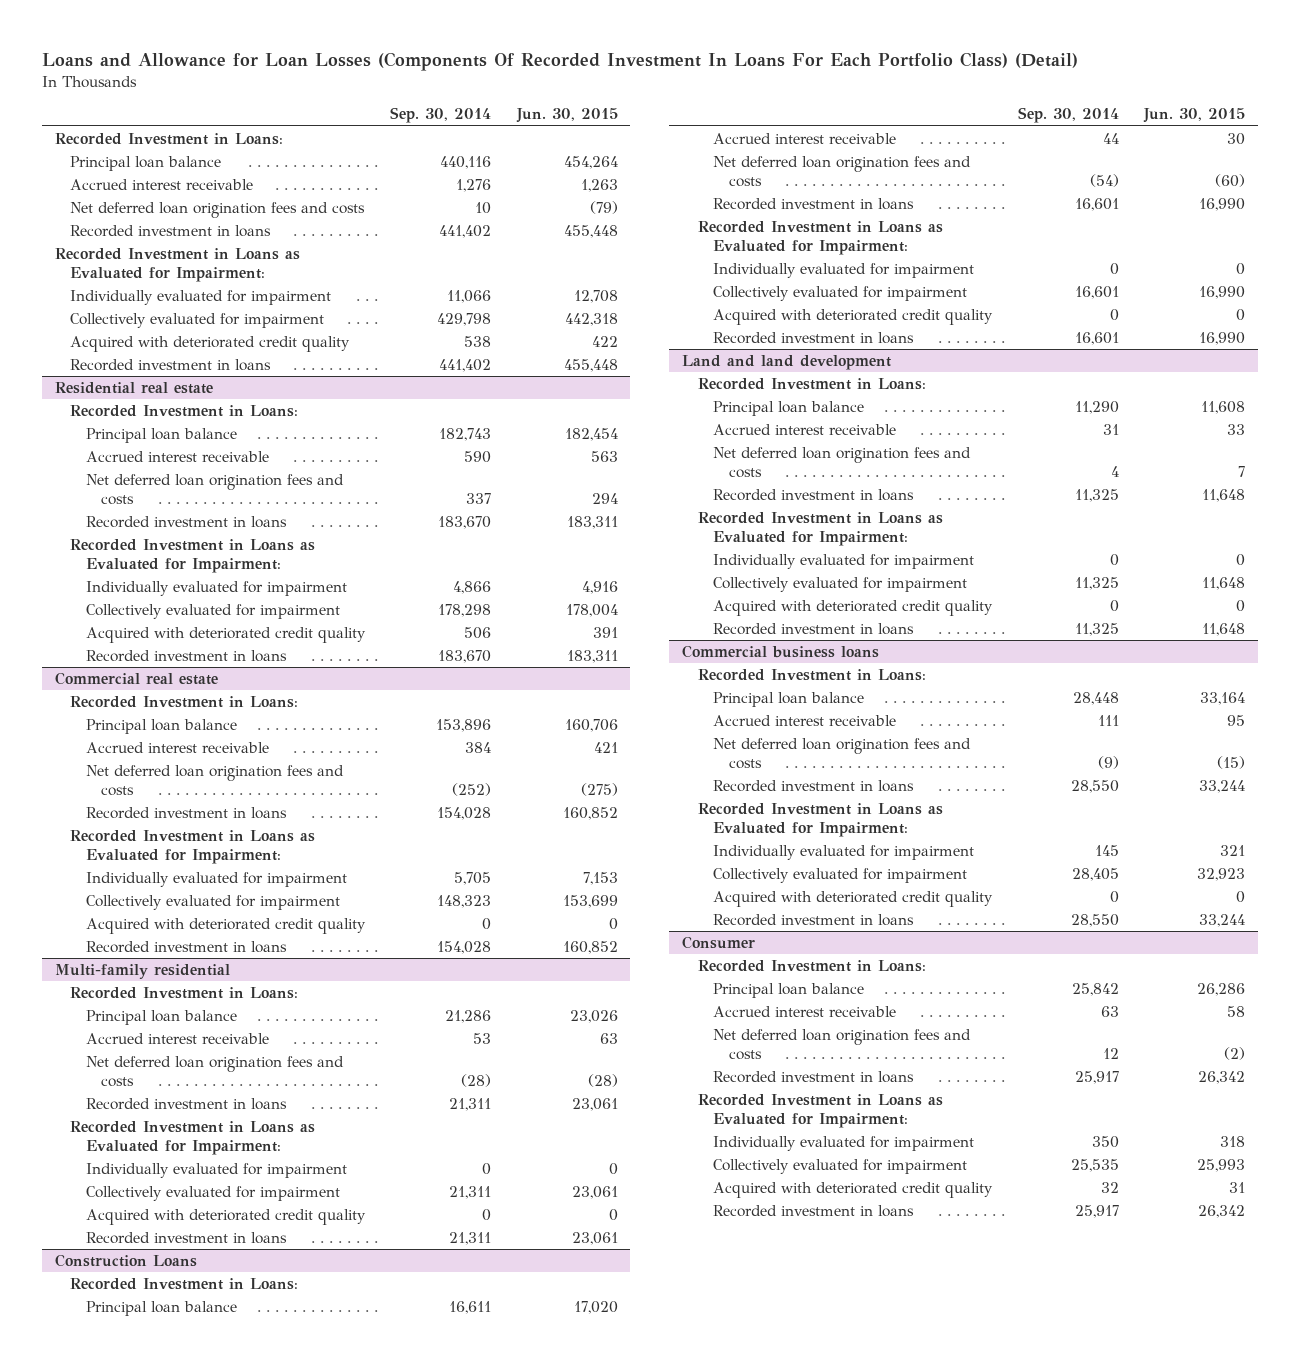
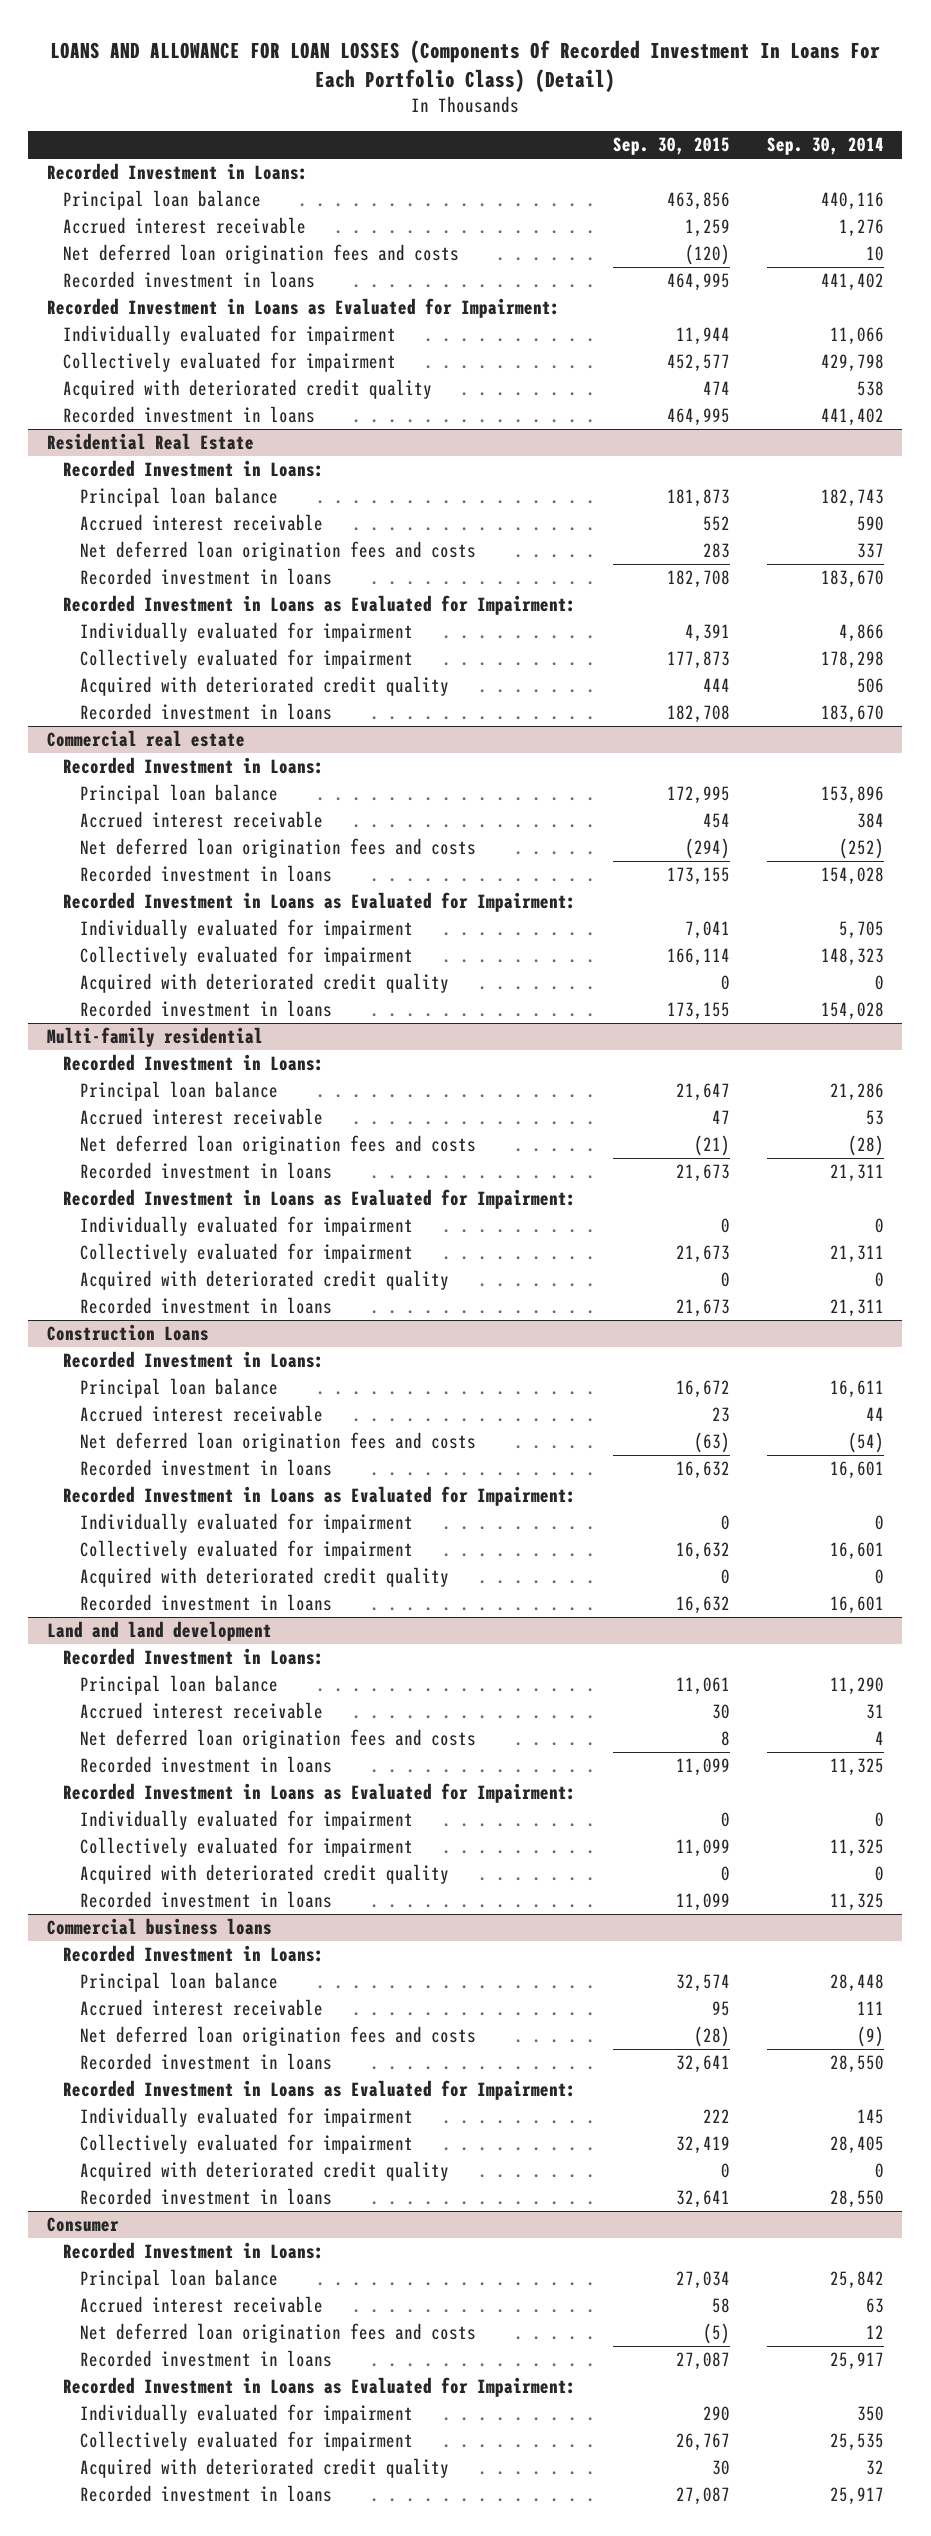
- Loans and Allowance for Loan Losses (Components Of Recorded Investment In Loans For Each Portfolio Class) (Detail)
+ LOANS AND ALLOWANCE FOR LOAN LOSSES (Components Of Recorded Investment In Loans For Each Portfolio Class) (Detail)
- | Sep. 30, 2014 | Jun. 30, 2015
+ | Sep. 30, 2015 | Sep. 30, 2014
- Residential real estate
+ Residential Real Estate

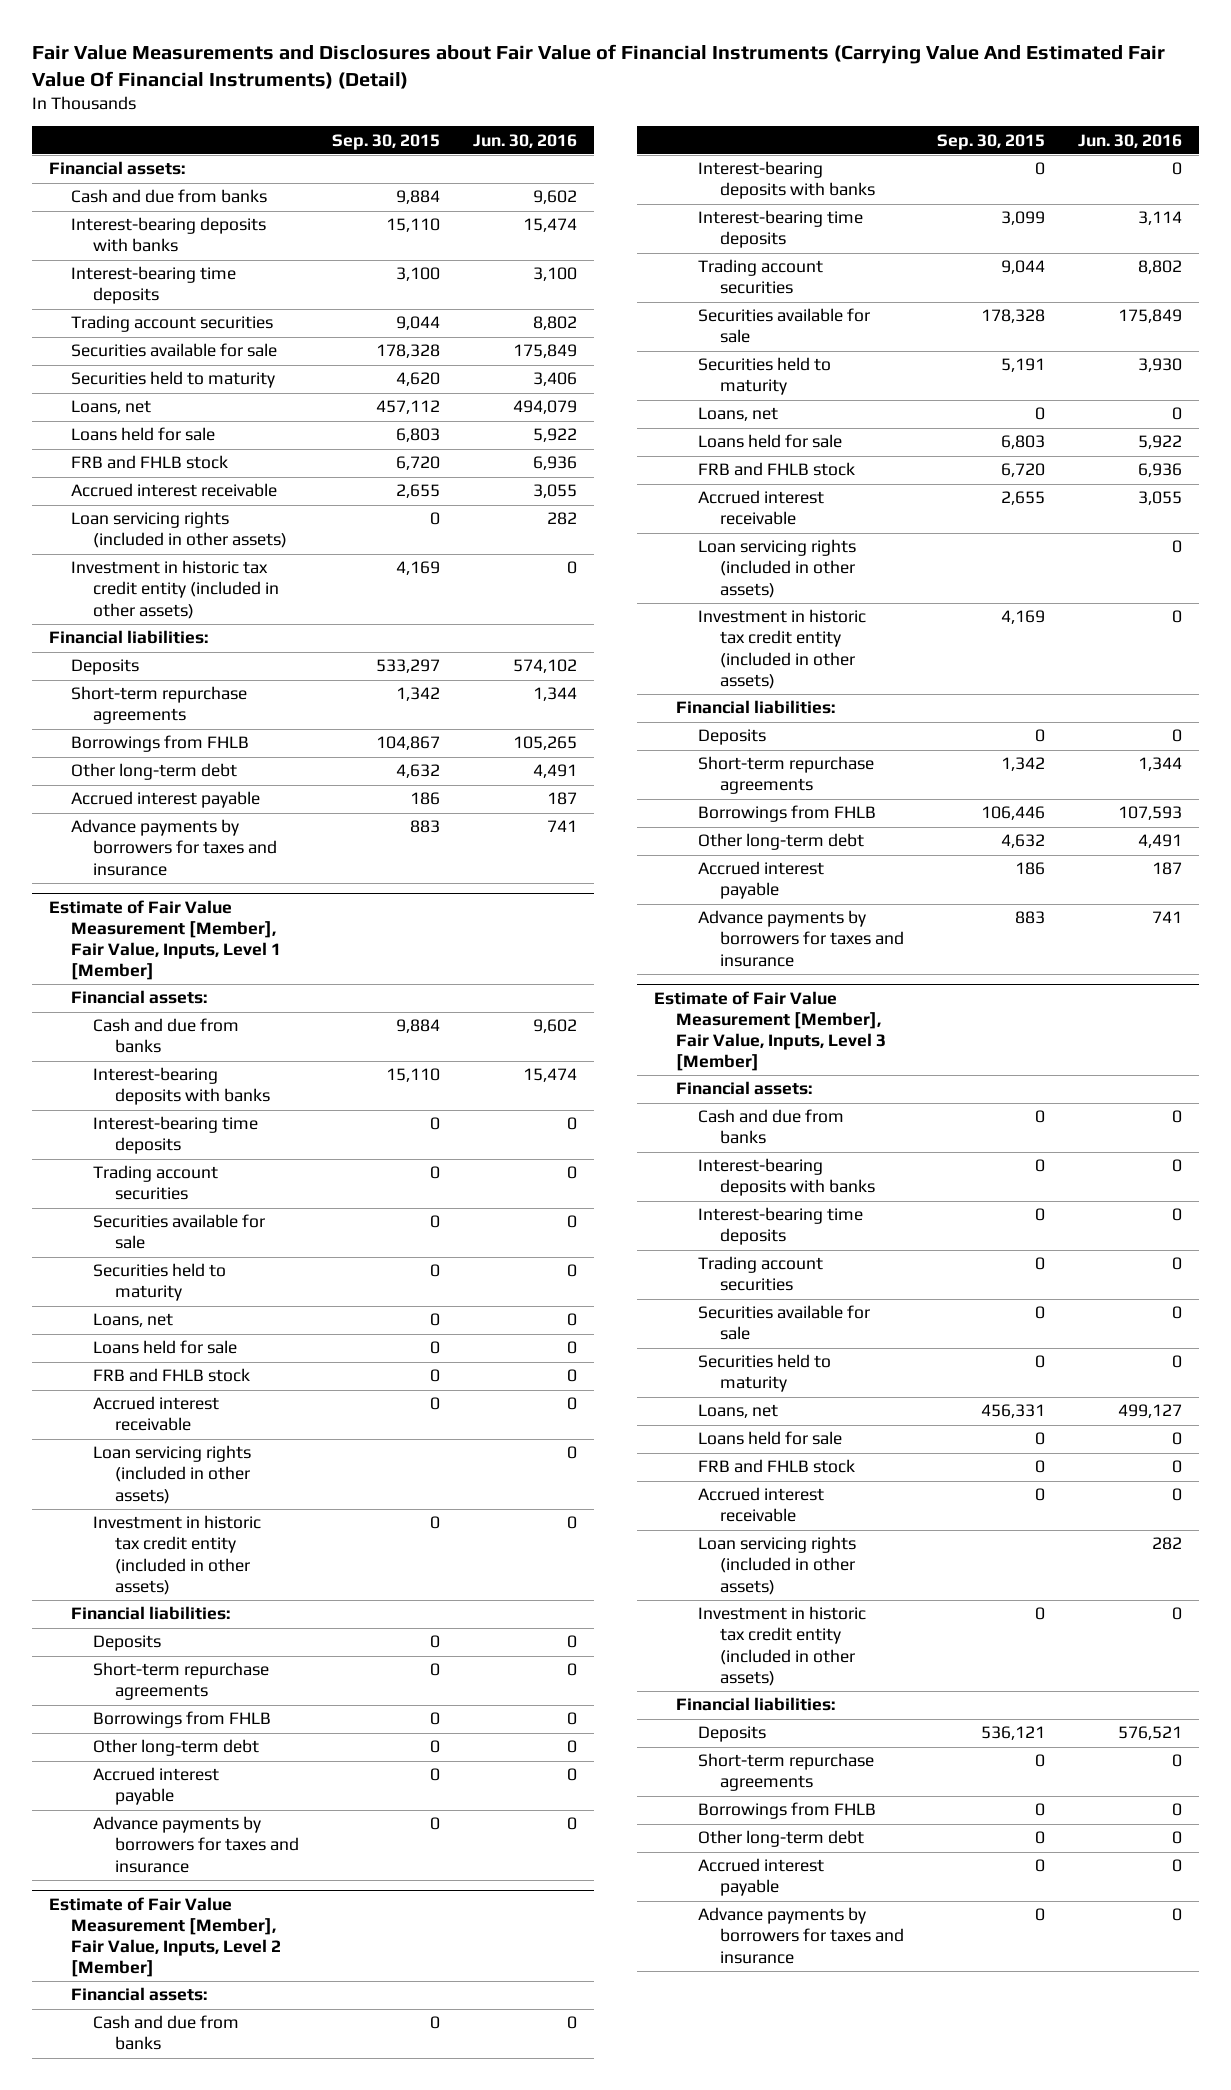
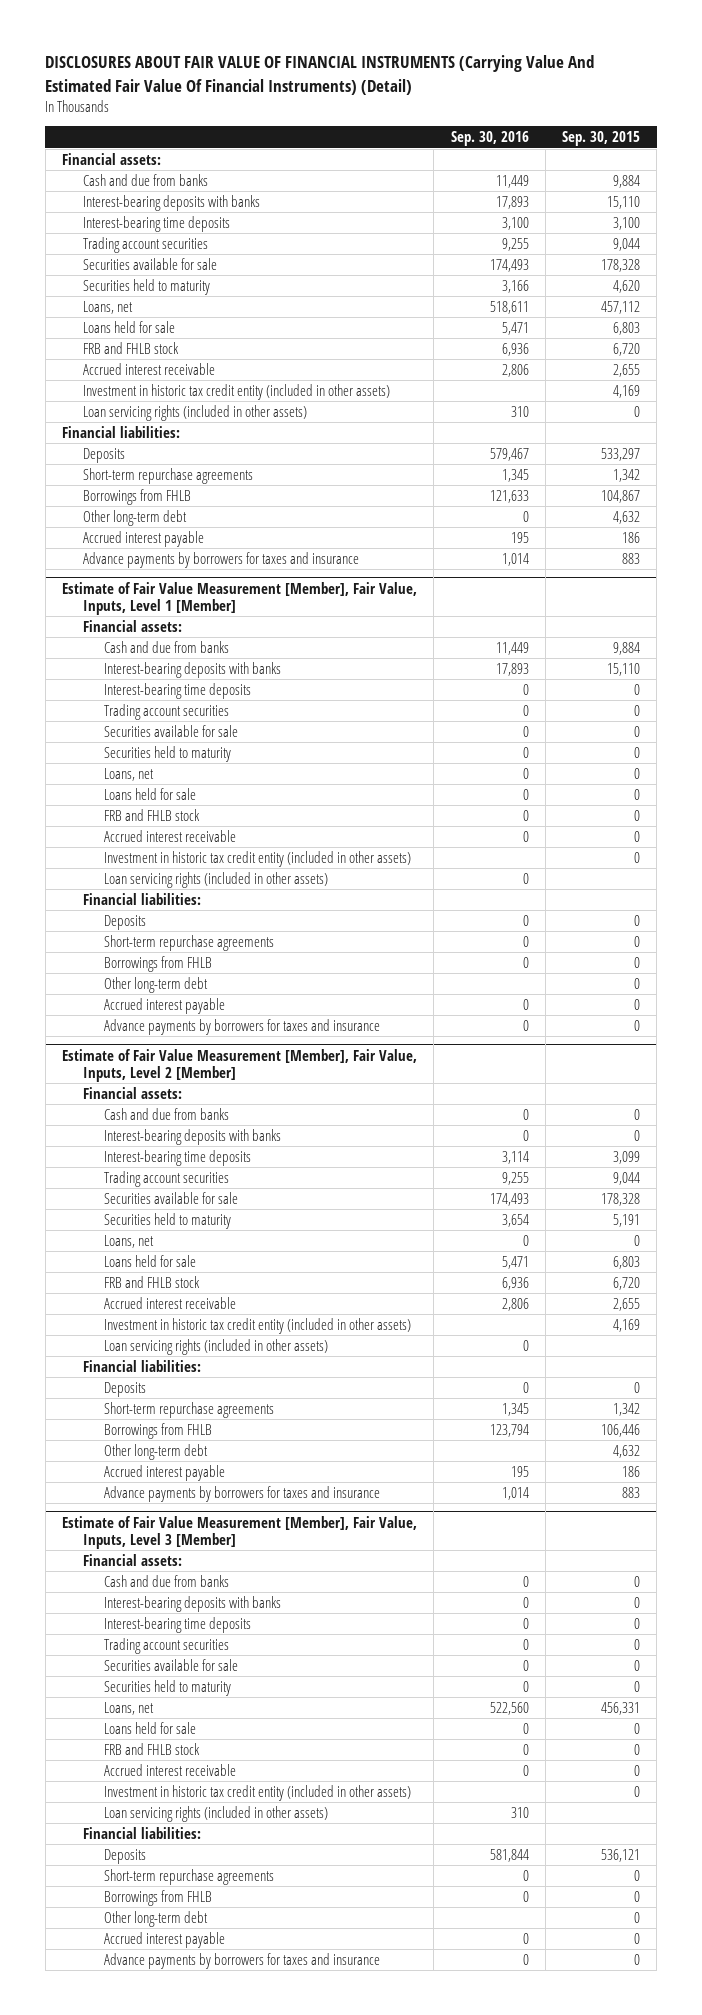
- Fair Value Measurements and Disclosures about Fair Value of Financial Instruments (Carrying Value And Estimated Fair Value Of Financial Instruments) (Detail)
+ DISCLOSURES ABOUT FAIR VALUE OF FINANCIAL INSTRUMENTS (Carrying Value And Estimated Fair Value Of Financial Instruments) (Detail)
- | Sep. 30, 2015 | Jun. 30, 2016
+ | Sep. 30, 2016 | Sep. 30, 2015
moved down: Loan servicing rights (included in other assets) | 310 | 0
@ Estimate of Fair Value Measurement [Member], Fair Value, Inputs, Level 1 [Member]
moved down: Loan servicing rights (included in other assets) | 0 |
@ Estimate of Fair Value Measurement [Member], Fair Value, Inputs, Level 2 [Member]
moved down: Loan servicing rights (included in other assets) | 0 |
@ Estimate of Fair Value Measurement [Member], Fair Value, Inputs, Level 3 [Member]
moved down: Loan servicing rights (included in other assets) | 310 |

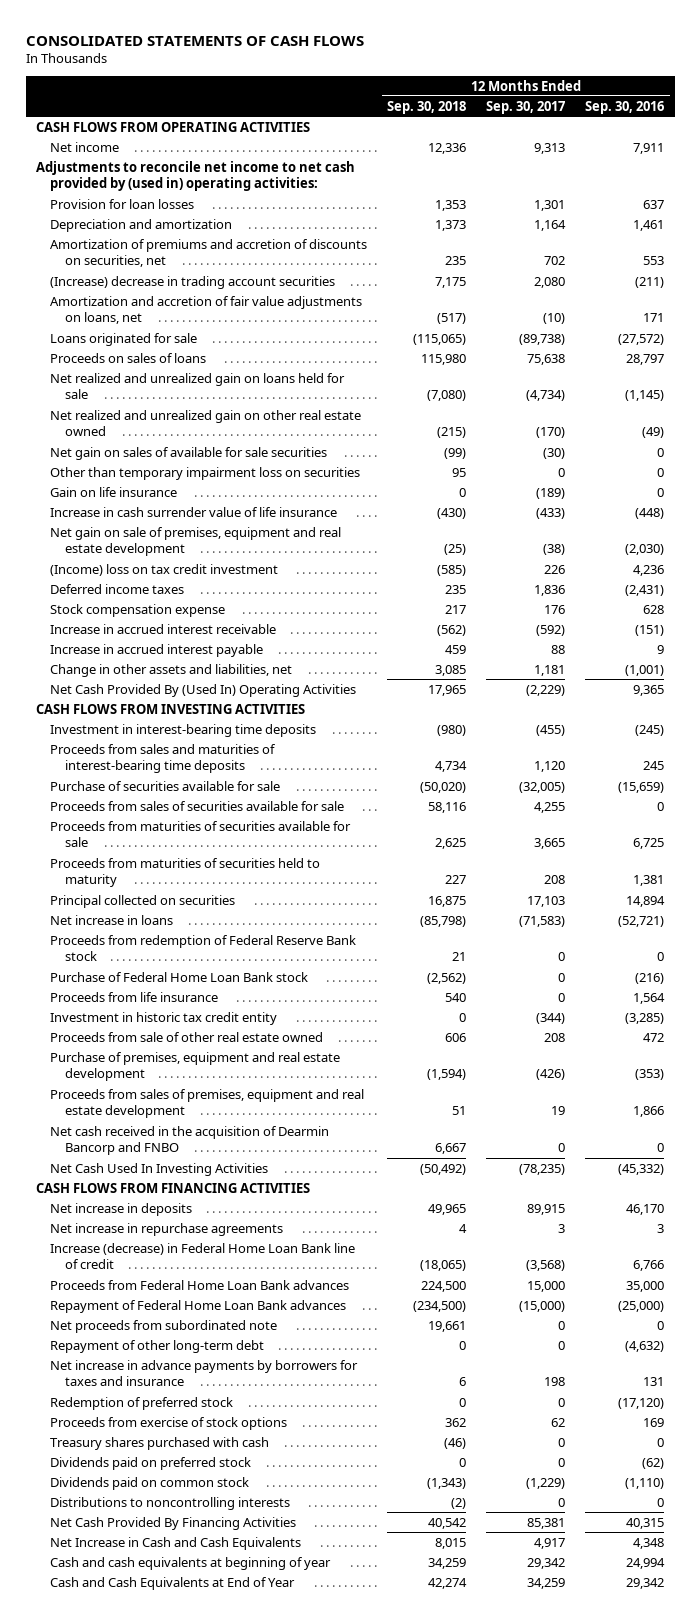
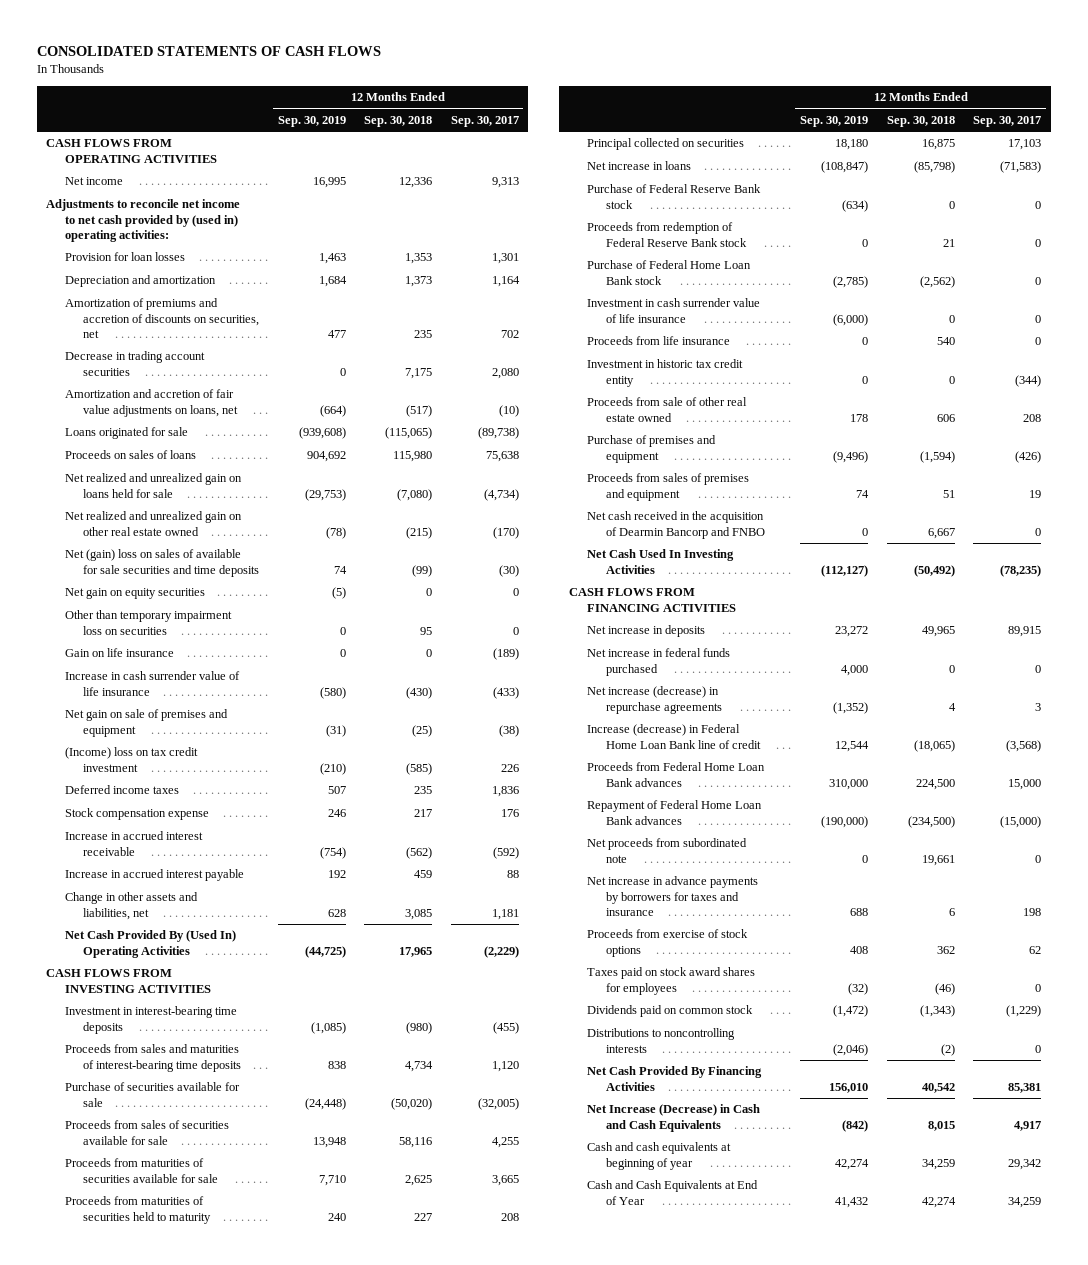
- | 12 Months Ended Sep. 30, 2018 | 12 Months Ended Sep. 30, 2017 | 12 Months Ended Sep. 30, 2016
+ | 12 Months Ended Sep. 30, 2019 | 12 Months Ended Sep. 30, 2018 | 12 Months Ended Sep. 30, 2017
- (Increase) decrease in trading account securities | 7,175 | 2,080 | (211)
+ Decrease in trading account securities | 0 | 7,175 | 2,080
- Net gain on sales of available for sale securities | (99) | (30) | 0
+ Net (gain) loss on sales of available for sale securities and time deposits | 74 | (99) | (30)
+ Net gain on equity securities | (5) | 0 | 0
- Net gain on sale of premises, equipment and real estate development | (25) | (38) | (2,030)
+ Net gain on sale of premises and equipment | (31) | (25) | (38)
+ Purchase of Federal Reserve Bank stock | (634) | 0 | 0
+ Investment in cash surrender value of life insurance | (6,000) | 0 | 0
- Purchase of premises, equipment and real estate development | (1,594) | (426) | (353)
- Proceeds from sales of premises, equipment and real estate development | 51 | 19 | 1,866
+ Purchase of premises and equipment | (9,496) | (1,594) | (426)
+ Proceeds from sales of premises and equipment | 74 | 51 | 19
- Net increase in repurchase agreements | 4 | 3 | 3
+ Net increase in federal funds purchased | 4,000 | 0 | 0
+ Net increase (decrease) in repurchase agreements | (1,352) | 4 | 3
- Repayment of other long-term debt | 0 | 0 | (4,632)
- Redemption of preferred stock | 0 | 0 | (17,120)
- Treasury shares purchased with cash | (46) | 0 | 0
- Dividends paid on preferred stock | 0 | 0 | (62)
+ Taxes paid on stock award shares for employees | (32) | (46) | 0
- Net Increase in Cash and Cash Equivalents | 8,015 | 4,917 | 4,348
+ Net Increase (Decrease) in Cash and Cash Equivalents | (842) | 8,015 | 4,917

